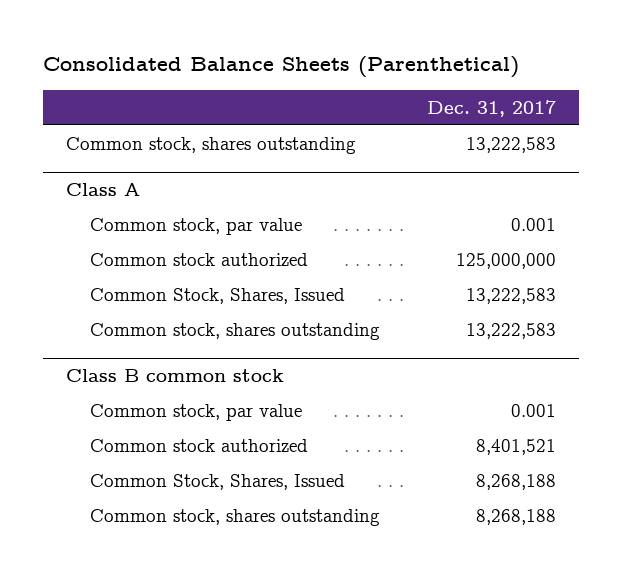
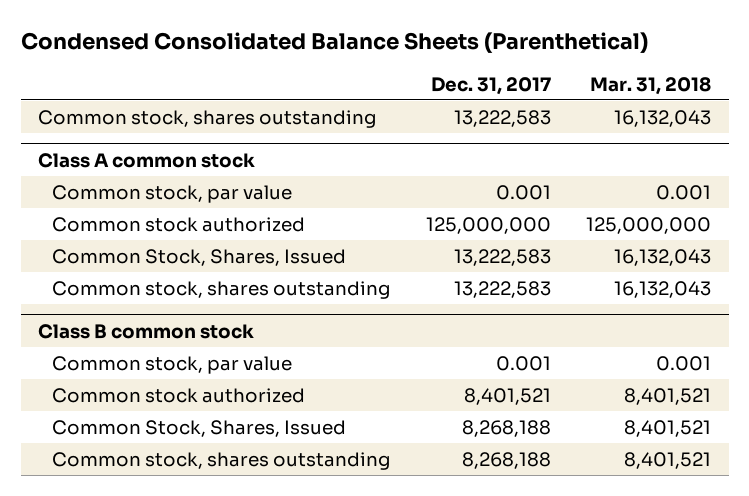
- Consolidated Balance Sheets (Parenthetical)
+ Condensed Consolidated Balance Sheets (Parenthetical)
- | Dec. 31, 2017
+ | Dec. 31, 2017 | Mar. 31, 2018
- Class A
+ Class A common stock

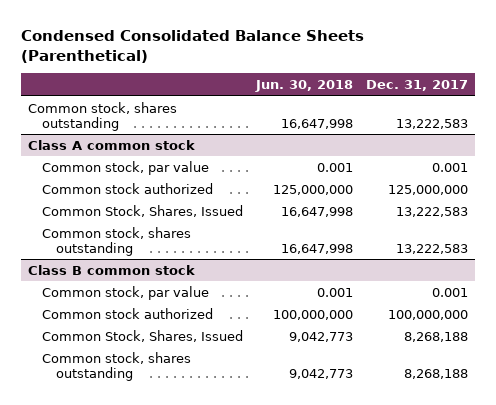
- | Dec. 31, 2017 | Mar. 31, 2018
+ | Jun. 30, 2018 | Dec. 31, 2017
@ Class B common stock
- Common stock authorized | 8,401,521 | 8,401,521
+ Common stock authorized | 100,000,000 | 100,000,000

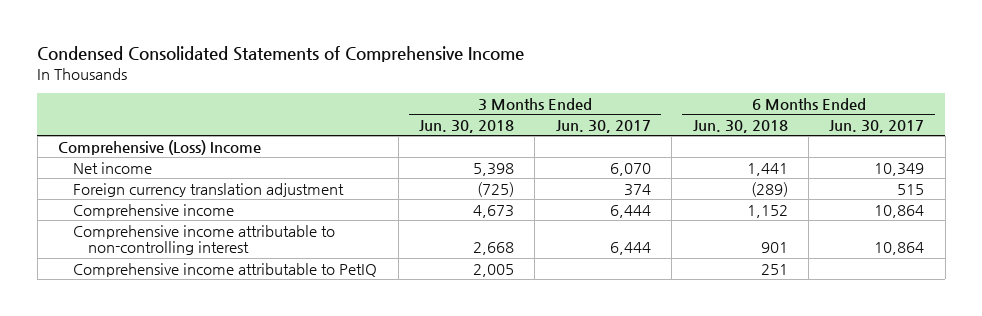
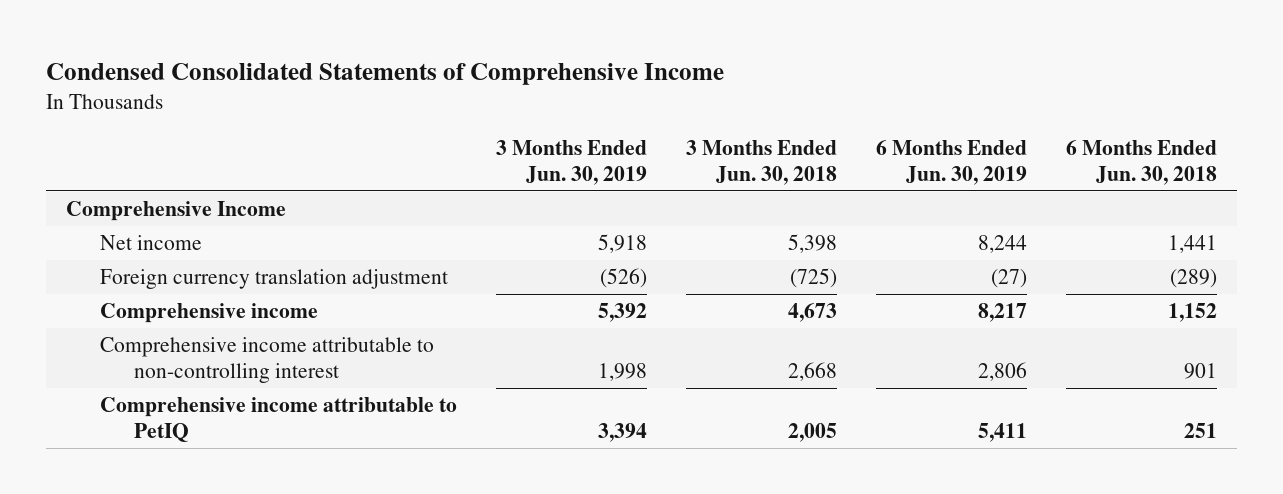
- | 3 Months Ended Jun. 30, 2018 | 3 Months Ended Jun. 30, 2017 | 6 Months Ended Jun. 30, 2018 | 6 Months Ended Jun. 30, 2017
+ | 3 Months Ended Jun. 30, 2019 | 3 Months Ended Jun. 30, 2018 | 6 Months Ended Jun. 30, 2019 | 6 Months Ended Jun. 30, 2018
- Comprehensive (Loss) Income
+ Comprehensive Income

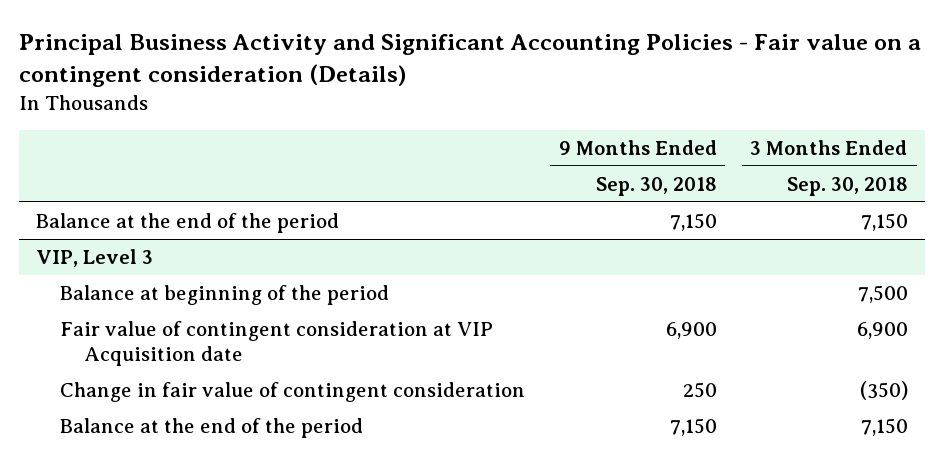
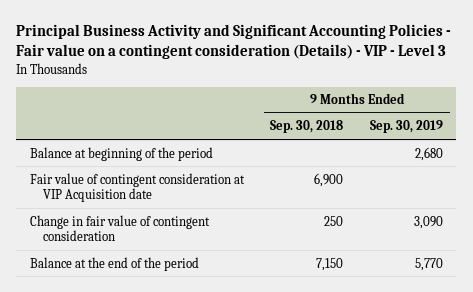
- Principal Business Activity and Significant Accounting Policies - Fair value on a contingent consideration (Details)
+ Principal Business Activity and Significant Accounting Policies - Fair value on a contingent consideration (Details) - VIP - Level 3
- | 9 Months Ended Sep. 30, 2018 | 3 Months Ended Sep. 30, 2018
+ | 9 Months Ended Sep. 30, 2018 | 9 Months Ended Sep. 30, 2019
- Balance at the end of the period | 7,150 | 7,150
- VIP, Level 3

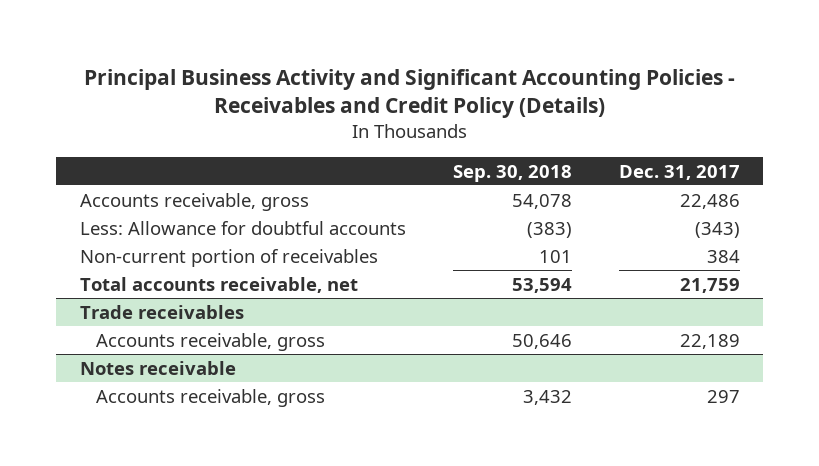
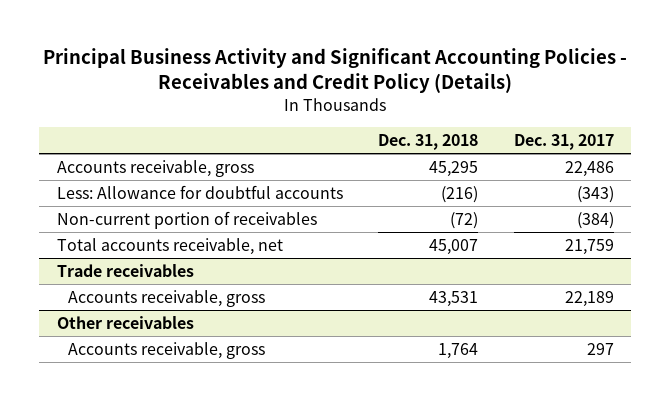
- | Sep. 30, 2018 | Dec. 31, 2017
+ | Dec. 31, 2018 | Dec. 31, 2017
- Non-current portion of receivables | 101 | 384
+ Non-current portion of receivables | (72) | (384)
- Notes receivable
+ Other receivables

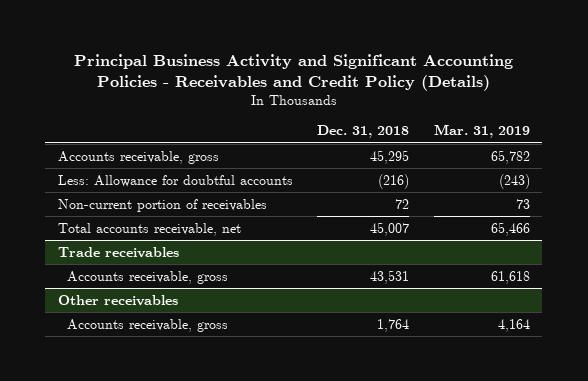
- | Dec. 31, 2018 | Dec. 31, 2017
+ | Dec. 31, 2018 | Mar. 31, 2019
- Non-current portion of receivables | (72) | (384)
+ Non-current portion of receivables | 72 | 73

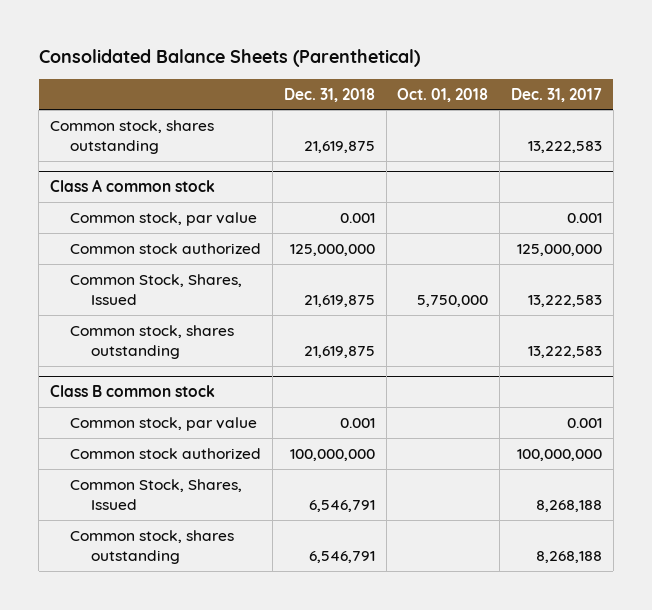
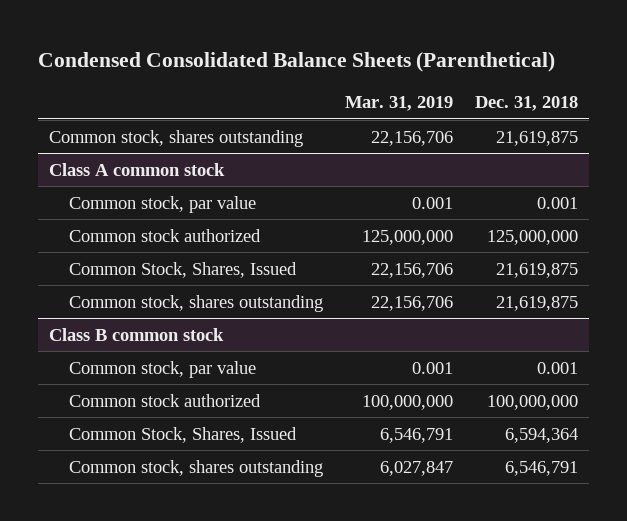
- Consolidated Balance Sheets (Parenthetical)
+ Condensed Consolidated Balance Sheets (Parenthetical)
- | Dec. 31, 2018 | Oct. 01, 2018 | Dec. 31, 2017
+ | Mar. 31, 2019 | Dec. 31, 2018
@ Class B common stock
- Common Stock, Shares, Issued | 6,546,791 | | 8,268,188
+ Common Stock, Shares, Issued | 6,546,791 | 6,594,364

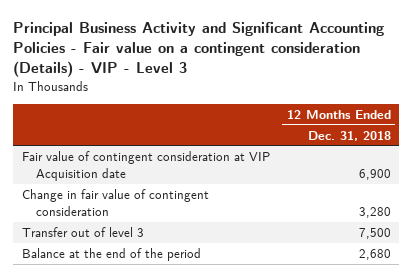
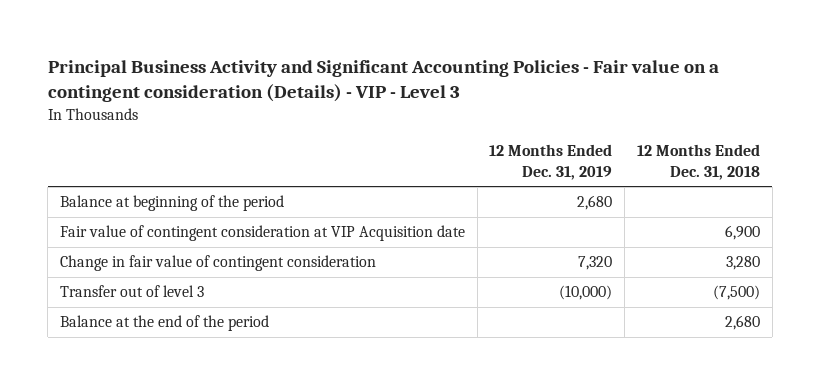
- | 12 Months Ended Dec. 31, 2018
+ | 12 Months Ended Dec. 31, 2019 | 12 Months Ended Dec. 31, 2018
+ Balance at beginning of the period | 2,680 |
- Transfer out of level 3 | 7,500
+ Transfer out of level 3 | (10,000) | (7,500)

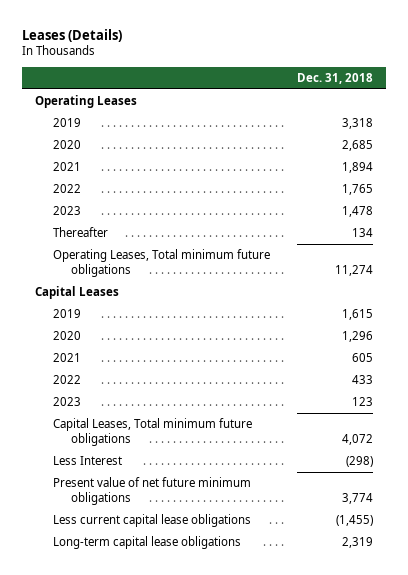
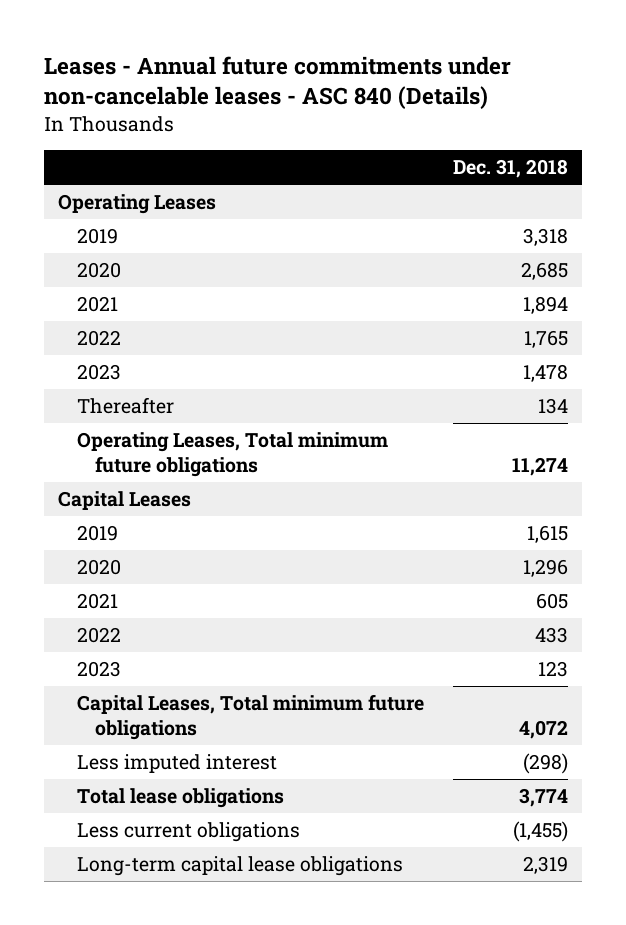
- Leases (Details)
+ Leases - Annual future commitments under non-cancelable leases - ASC 840 (Details)
- Less Interest | (298)
- Present value of net future minimum obligations | 3,774
- Less current capital lease obligations | (1,455)
+ Less imputed interest | (298)
+ Total lease obligations | 3,774
+ Less current obligations | (1,455)

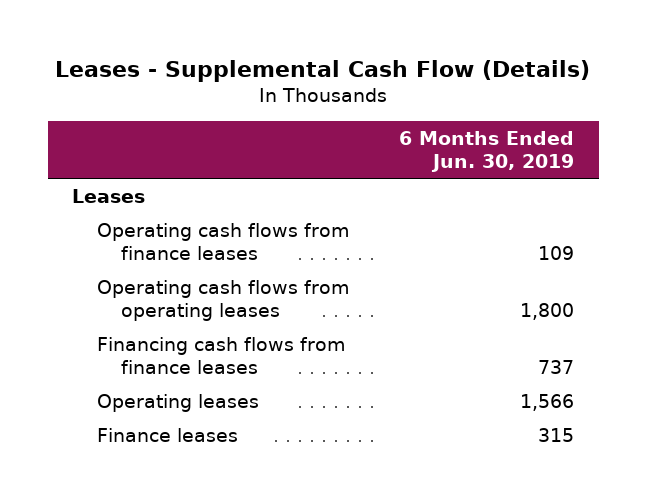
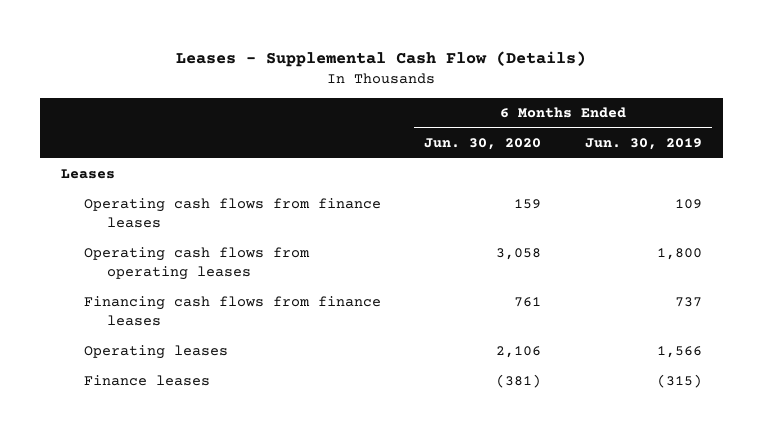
- | 6 Months Ended Jun. 30, 2019
+ | 6 Months Ended Jun. 30, 2020 | 6 Months Ended Jun. 30, 2019
- Finance leases | 315
+ Finance leases | (381) | (315)

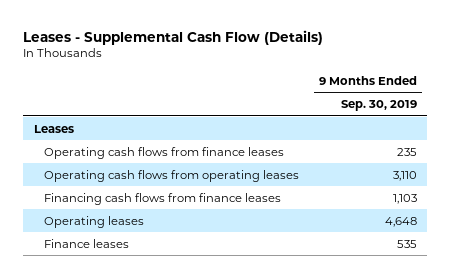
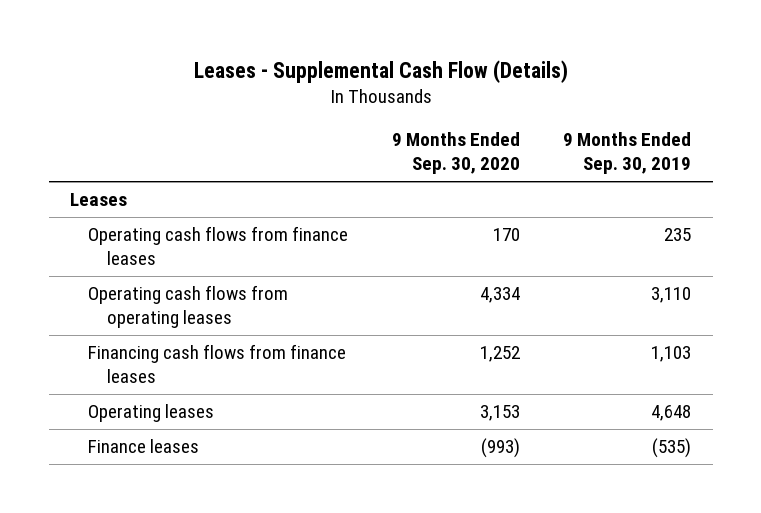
- | 9 Months Ended Sep. 30, 2019
+ | 9 Months Ended Sep. 30, 2020 | 9 Months Ended Sep. 30, 2019
- Finance leases | 535
+ Finance leases | (993) | (535)

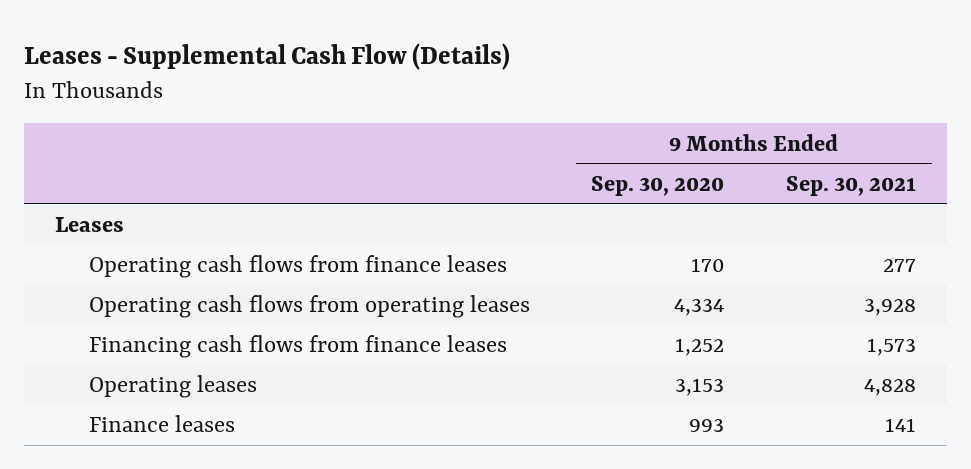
- | 9 Months Ended Sep. 30, 2020 | 9 Months Ended Sep. 30, 2019
+ | 9 Months Ended Sep. 30, 2020 | 9 Months Ended Sep. 30, 2021
- Finance leases | (993) | (535)
+ Finance leases | 993 | 141

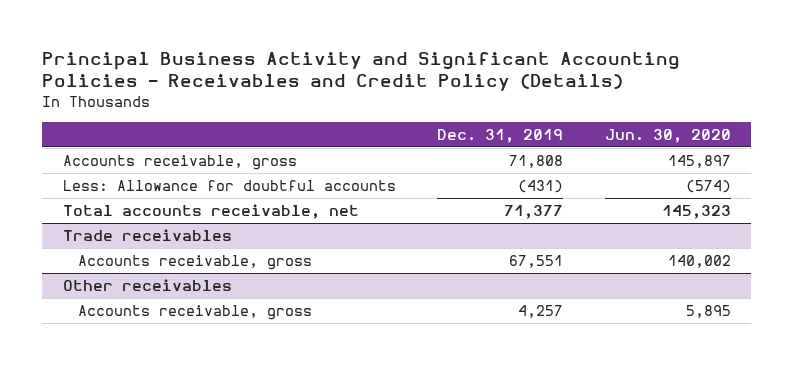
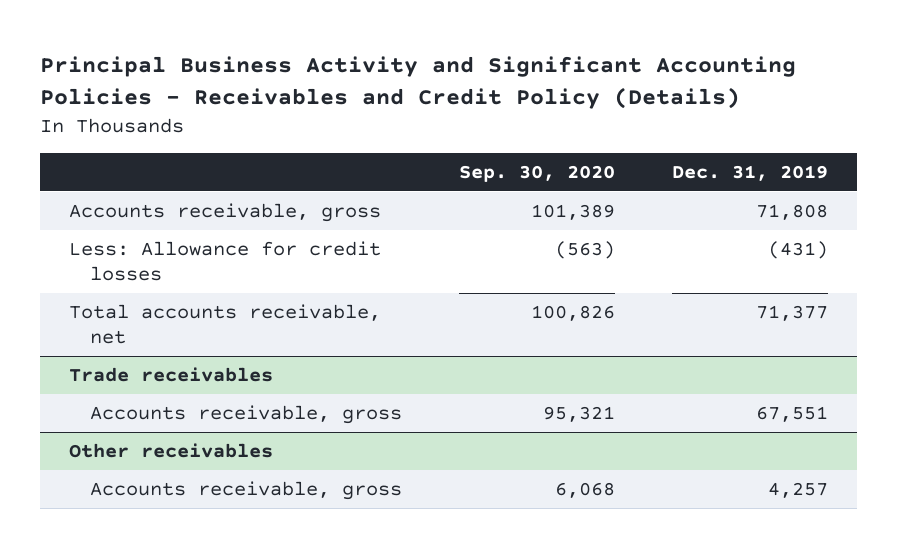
- | Dec. 31, 2019 | Jun. 30, 2020
+ | Sep. 30, 2020 | Dec. 31, 2019
- Less: Allowance for doubtful accounts | (431) | (574)
+ Less: Allowance for credit losses | (563) | (431)

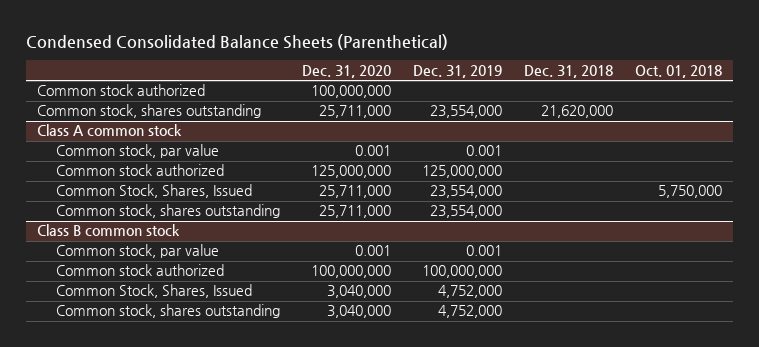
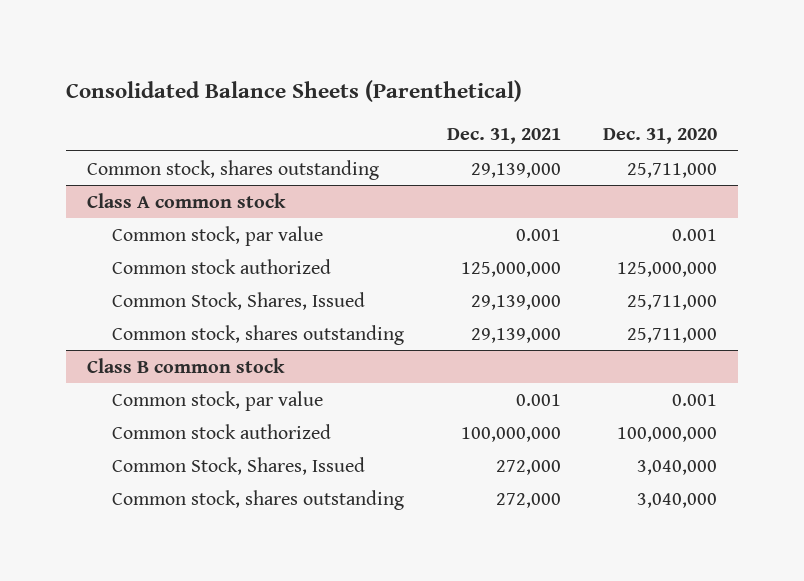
- Condensed Consolidated Balance Sheets (Parenthetical)
+ Consolidated Balance Sheets (Parenthetical)
- | Dec. 31, 2020 | Dec. 31, 2019 | Dec. 31, 2018 | Oct. 01, 2018
+ | Dec. 31, 2021 | Dec. 31, 2020
- Common stock authorized | 100,000,000 | | |

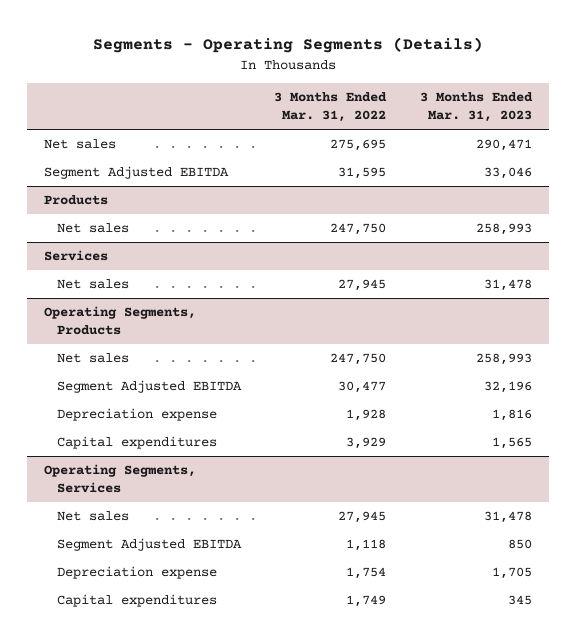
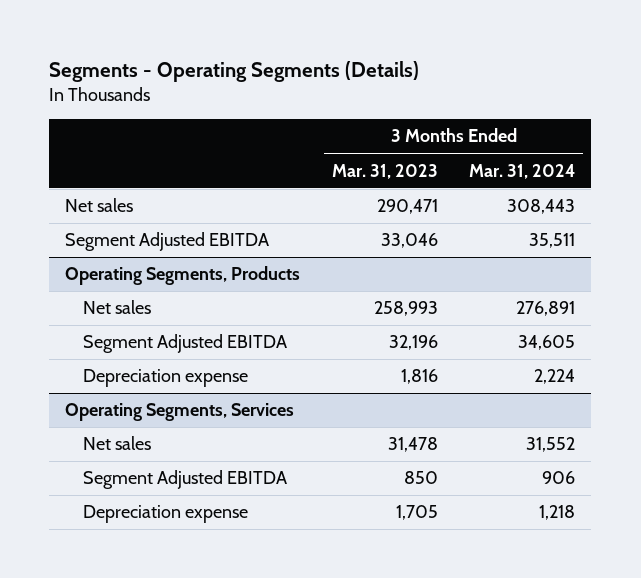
- | 3 Months Ended Mar. 31, 2022 | 3 Months Ended Mar. 31, 2023
+ | 3 Months Ended Mar. 31, 2023 | 3 Months Ended Mar. 31, 2024
- Products
- Net sales | 247,750 | 258,993
- Services
- Net sales | 27,945 | 31,478
@ Operating Segments, Products
- Capital expenditures | 3,929 | 1,565
@ Operating Segments, Services
- Capital expenditures | 1,749 | 345

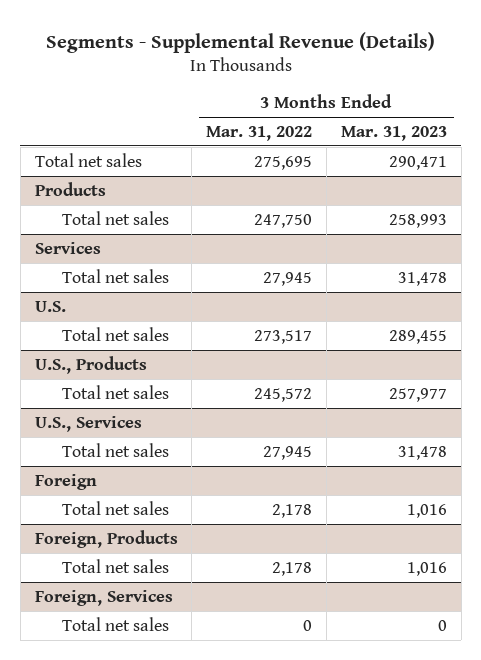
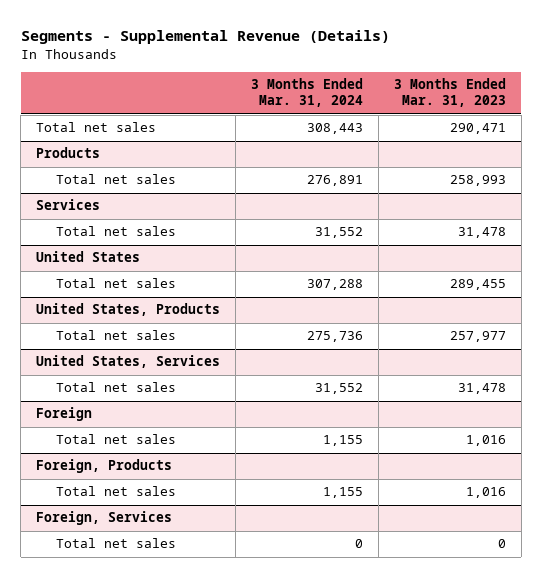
- | 3 Months Ended Mar. 31, 2022 | 3 Months Ended Mar. 31, 2023
+ | 3 Months Ended Mar. 31, 2024 | 3 Months Ended Mar. 31, 2023
- U.S.
+ United States
- U.S., Products
+ United States, Products
- U.S., Services
+ United States, Services

